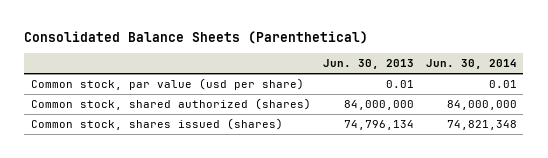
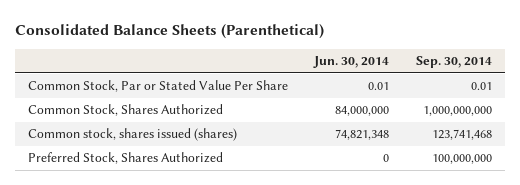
- | Jun. 30, 2013 | Jun. 30, 2014
+ | Jun. 30, 2014 | Sep. 30, 2014
- Common stock, par value (usd per share) | 0.01 | 0.01
- Common stock, shared authorized (shares) | 84,000,000 | 84,000,000
+ Common Stock, Par or Stated Value Per Share | 0.01 | 0.01
+ Common Stock, Shares Authorized | 84,000,000 | 1,000,000,000
+ Preferred Stock, Shares Authorized | 0 | 100,000,000

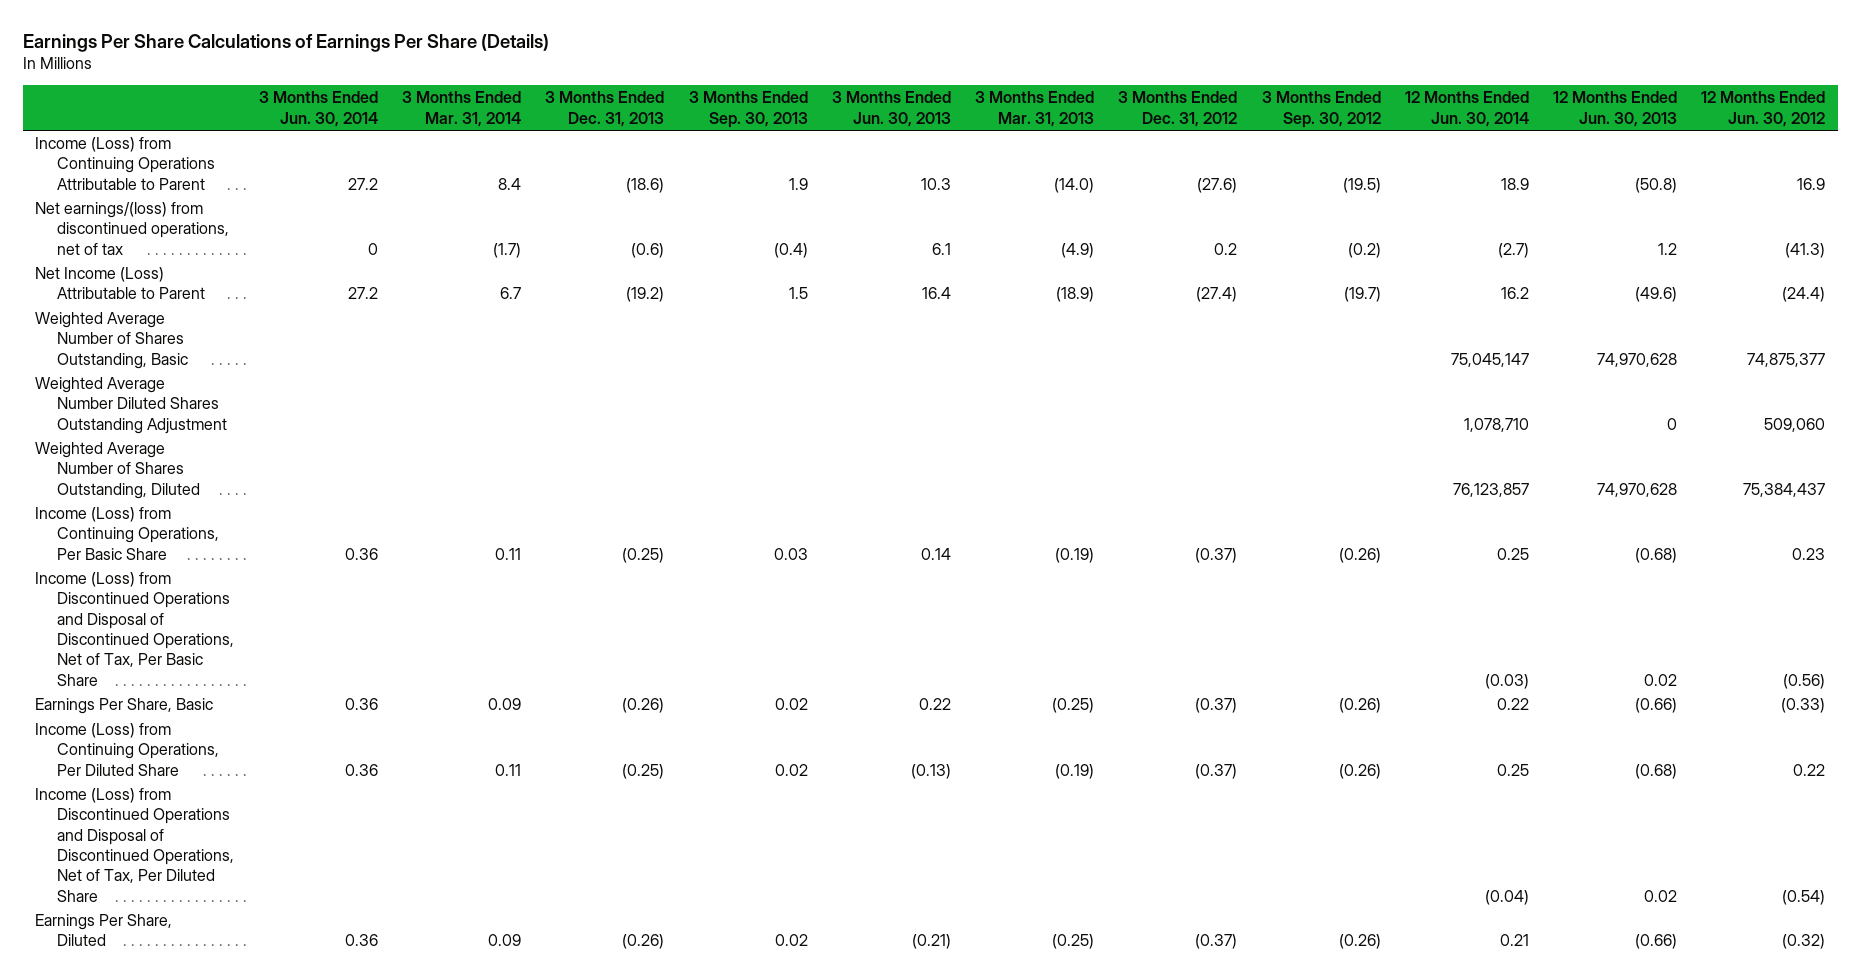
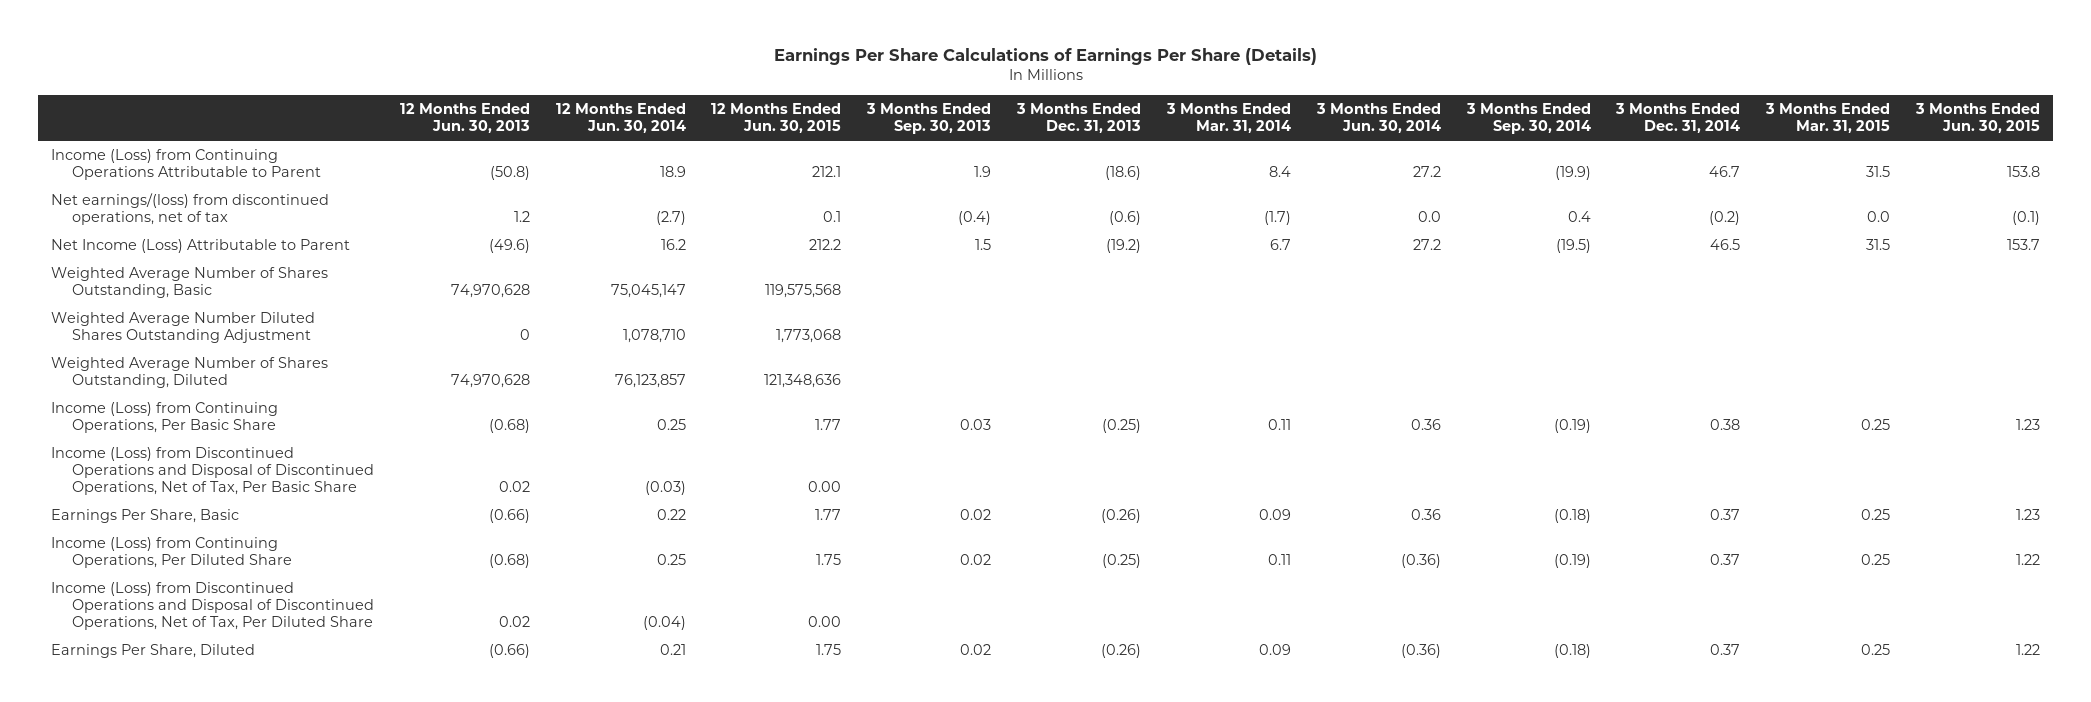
- | 3 Months Ended Jun. 30, 2014 | 3 Months Ended Mar. 31, 2014 | 3 Months Ended Dec. 31, 2013 | 3 Months Ended Sep. 30, 2013 | 3 Months Ended Jun. 30, 2013 | 3 Months Ended Mar. 31, 2013 | 3 Months Ended Dec. 31, 2012 | 3 Months Ended Sep. 30, 2012 | 12 Months Ended Jun. 30, 2014 | 12 Months Ended Jun. 30, 2013 | 12 Months Ended Jun. 30, 2012
+ | 12 Months Ended Jun. 30, 2013 | 12 Months Ended Jun. 30, 2014 | 12 Months Ended Jun. 30, 2015 | 3 Months Ended Sep. 30, 2013 | 3 Months Ended Dec. 31, 2013 | 3 Months Ended Mar. 31, 2014 | 3 Months Ended Jun. 30, 2014 | 3 Months Ended Sep. 30, 2014 | 3 Months Ended Dec. 31, 2014 | 3 Months Ended Mar. 31, 2015 | 3 Months Ended Jun. 30, 2015
- Net earnings/(loss) from discontinued operations, net of tax | 0 | (1.7) | (0.6) | (0.4) | 6.1 | (4.9) | 0.2 | (0.2) | (2.7) | 1.2 | (41.3)
+ Net earnings/(loss) from discontinued operations, net of tax | 1.2 | (2.7) | 0.1 | (0.4) | (0.6) | (1.7) | 0.0 | 0.4 | (0.2) | 0.0 | (0.1)
- Income (Loss) from Continuing Operations, Per Diluted Share | 0.36 | 0.11 | (0.25) | 0.02 | (0.13) | (0.19) | (0.37) | (0.26) | 0.25 | (0.68) | 0.22
+ Income (Loss) from Continuing Operations, Per Diluted Share | (0.68) | 0.25 | 1.75 | 0.02 | (0.25) | 0.11 | (0.36) | (0.19) | 0.37 | 0.25 | 1.22
- Earnings Per Share, Diluted | 0.36 | 0.09 | (0.26) | 0.02 | (0.21) | (0.25) | (0.37) | (0.26) | 0.21 | (0.66) | (0.32)
+ Earnings Per Share, Diluted | (0.66) | 0.21 | 1.75 | 0.02 | (0.26) | 0.09 | (0.36) | (0.18) | 0.37 | 0.25 | 1.22

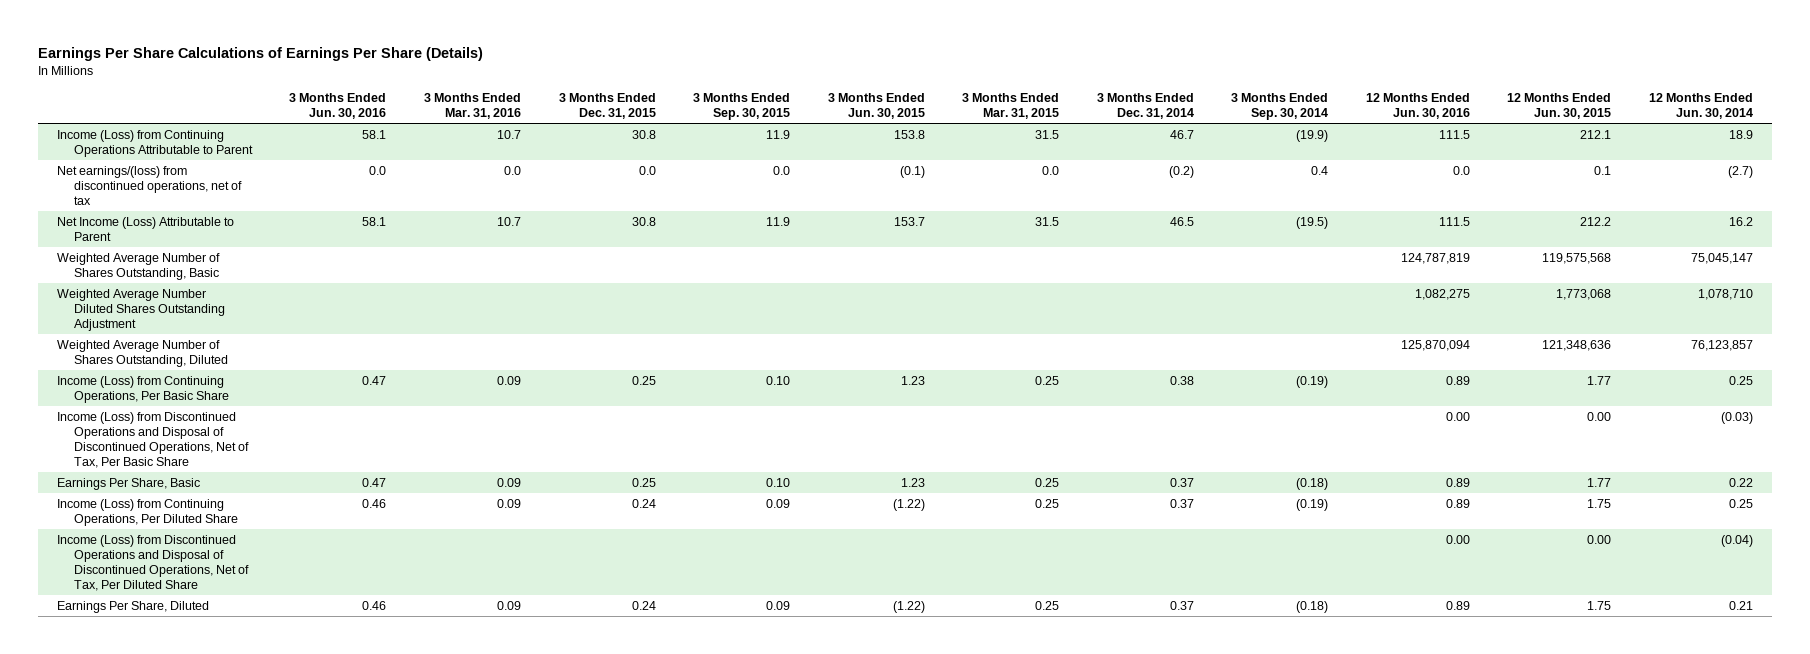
- | 12 Months Ended Jun. 30, 2013 | 12 Months Ended Jun. 30, 2014 | 12 Months Ended Jun. 30, 2015 | 3 Months Ended Sep. 30, 2013 | 3 Months Ended Dec. 31, 2013 | 3 Months Ended Mar. 31, 2014 | 3 Months Ended Jun. 30, 2014 | 3 Months Ended Sep. 30, 2014 | 3 Months Ended Dec. 31, 2014 | 3 Months Ended Mar. 31, 2015 | 3 Months Ended Jun. 30, 2015
+ | 3 Months Ended Jun. 30, 2016 | 3 Months Ended Mar. 31, 2016 | 3 Months Ended Dec. 31, 2015 | 3 Months Ended Sep. 30, 2015 | 3 Months Ended Jun. 30, 2015 | 3 Months Ended Mar. 31, 2015 | 3 Months Ended Dec. 31, 2014 | 3 Months Ended Sep. 30, 2014 | 12 Months Ended Jun. 30, 2016 | 12 Months Ended Jun. 30, 2015 | 12 Months Ended Jun. 30, 2014
- Income (Loss) from Continuing Operations, Per Diluted Share | (0.68) | 0.25 | 1.75 | 0.02 | (0.25) | 0.11 | (0.36) | (0.19) | 0.37 | 0.25 | 1.22
+ Income (Loss) from Continuing Operations, Per Diluted Share | 0.46 | 0.09 | 0.24 | 0.09 | (1.22) | 0.25 | 0.37 | (0.19) | 0.89 | 1.75 | 0.25
- Earnings Per Share, Diluted | (0.66) | 0.21 | 1.75 | 0.02 | (0.26) | 0.09 | (0.36) | (0.18) | 0.37 | 0.25 | 1.22
+ Earnings Per Share, Diluted | 0.46 | 0.09 | 0.24 | 0.09 | (1.22) | 0.25 | 0.37 | (0.18) | 0.89 | 1.75 | 0.21

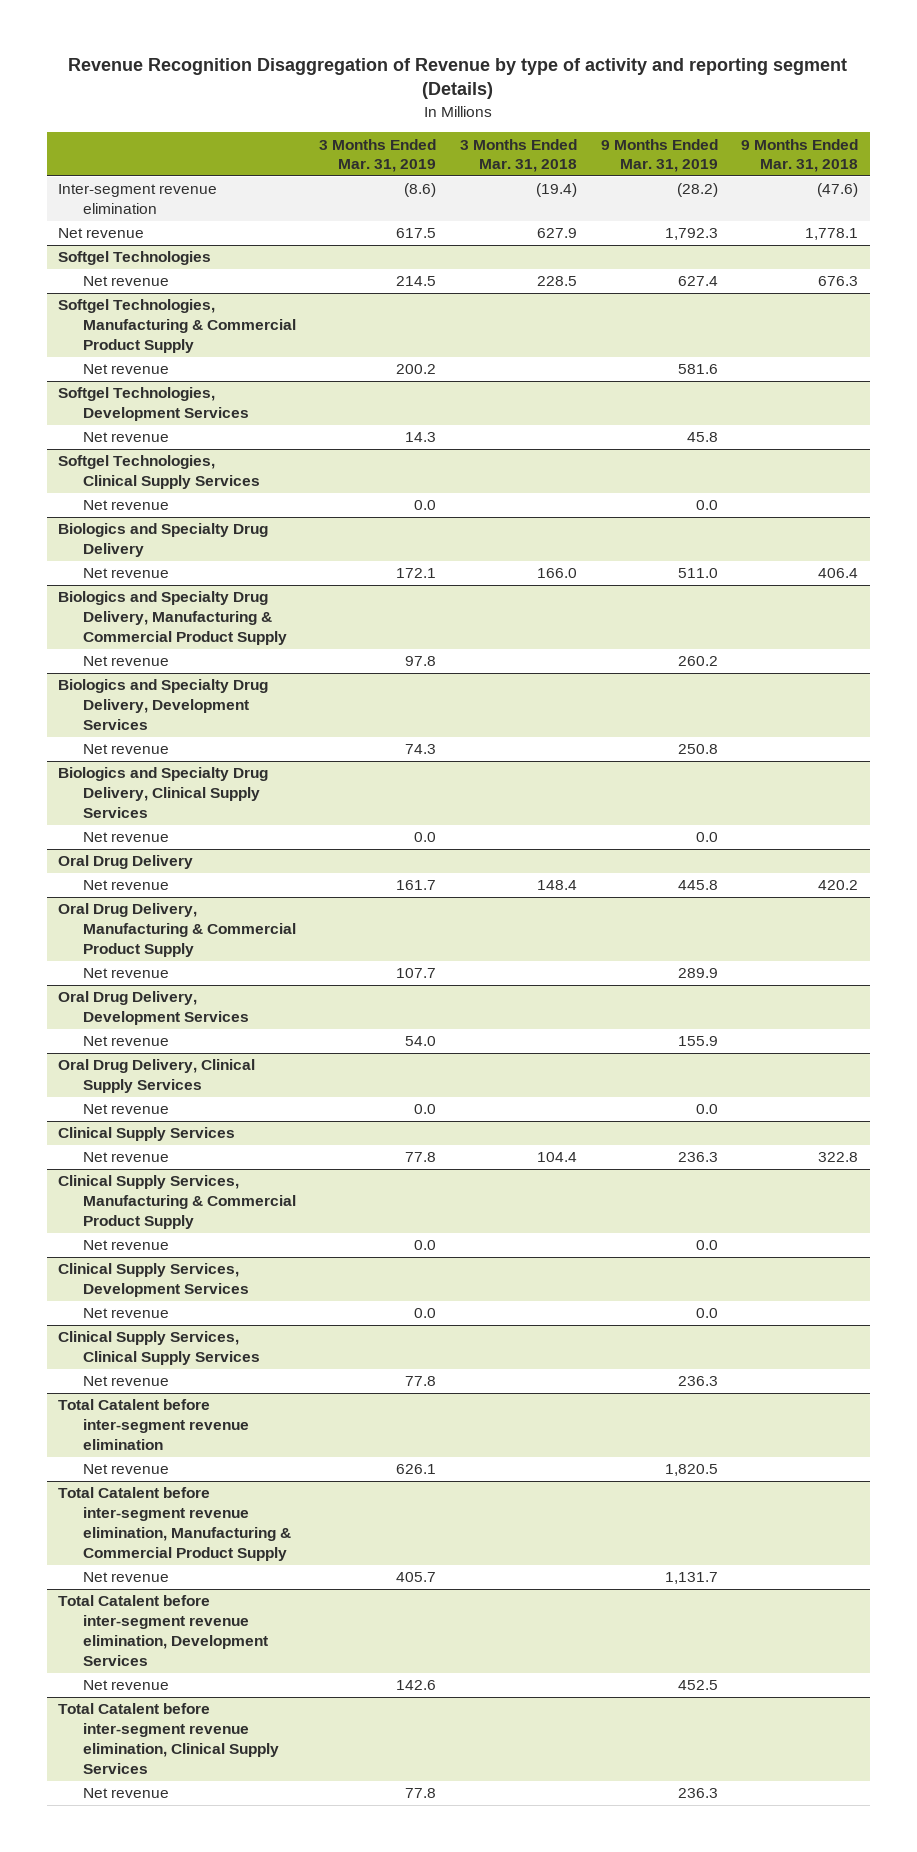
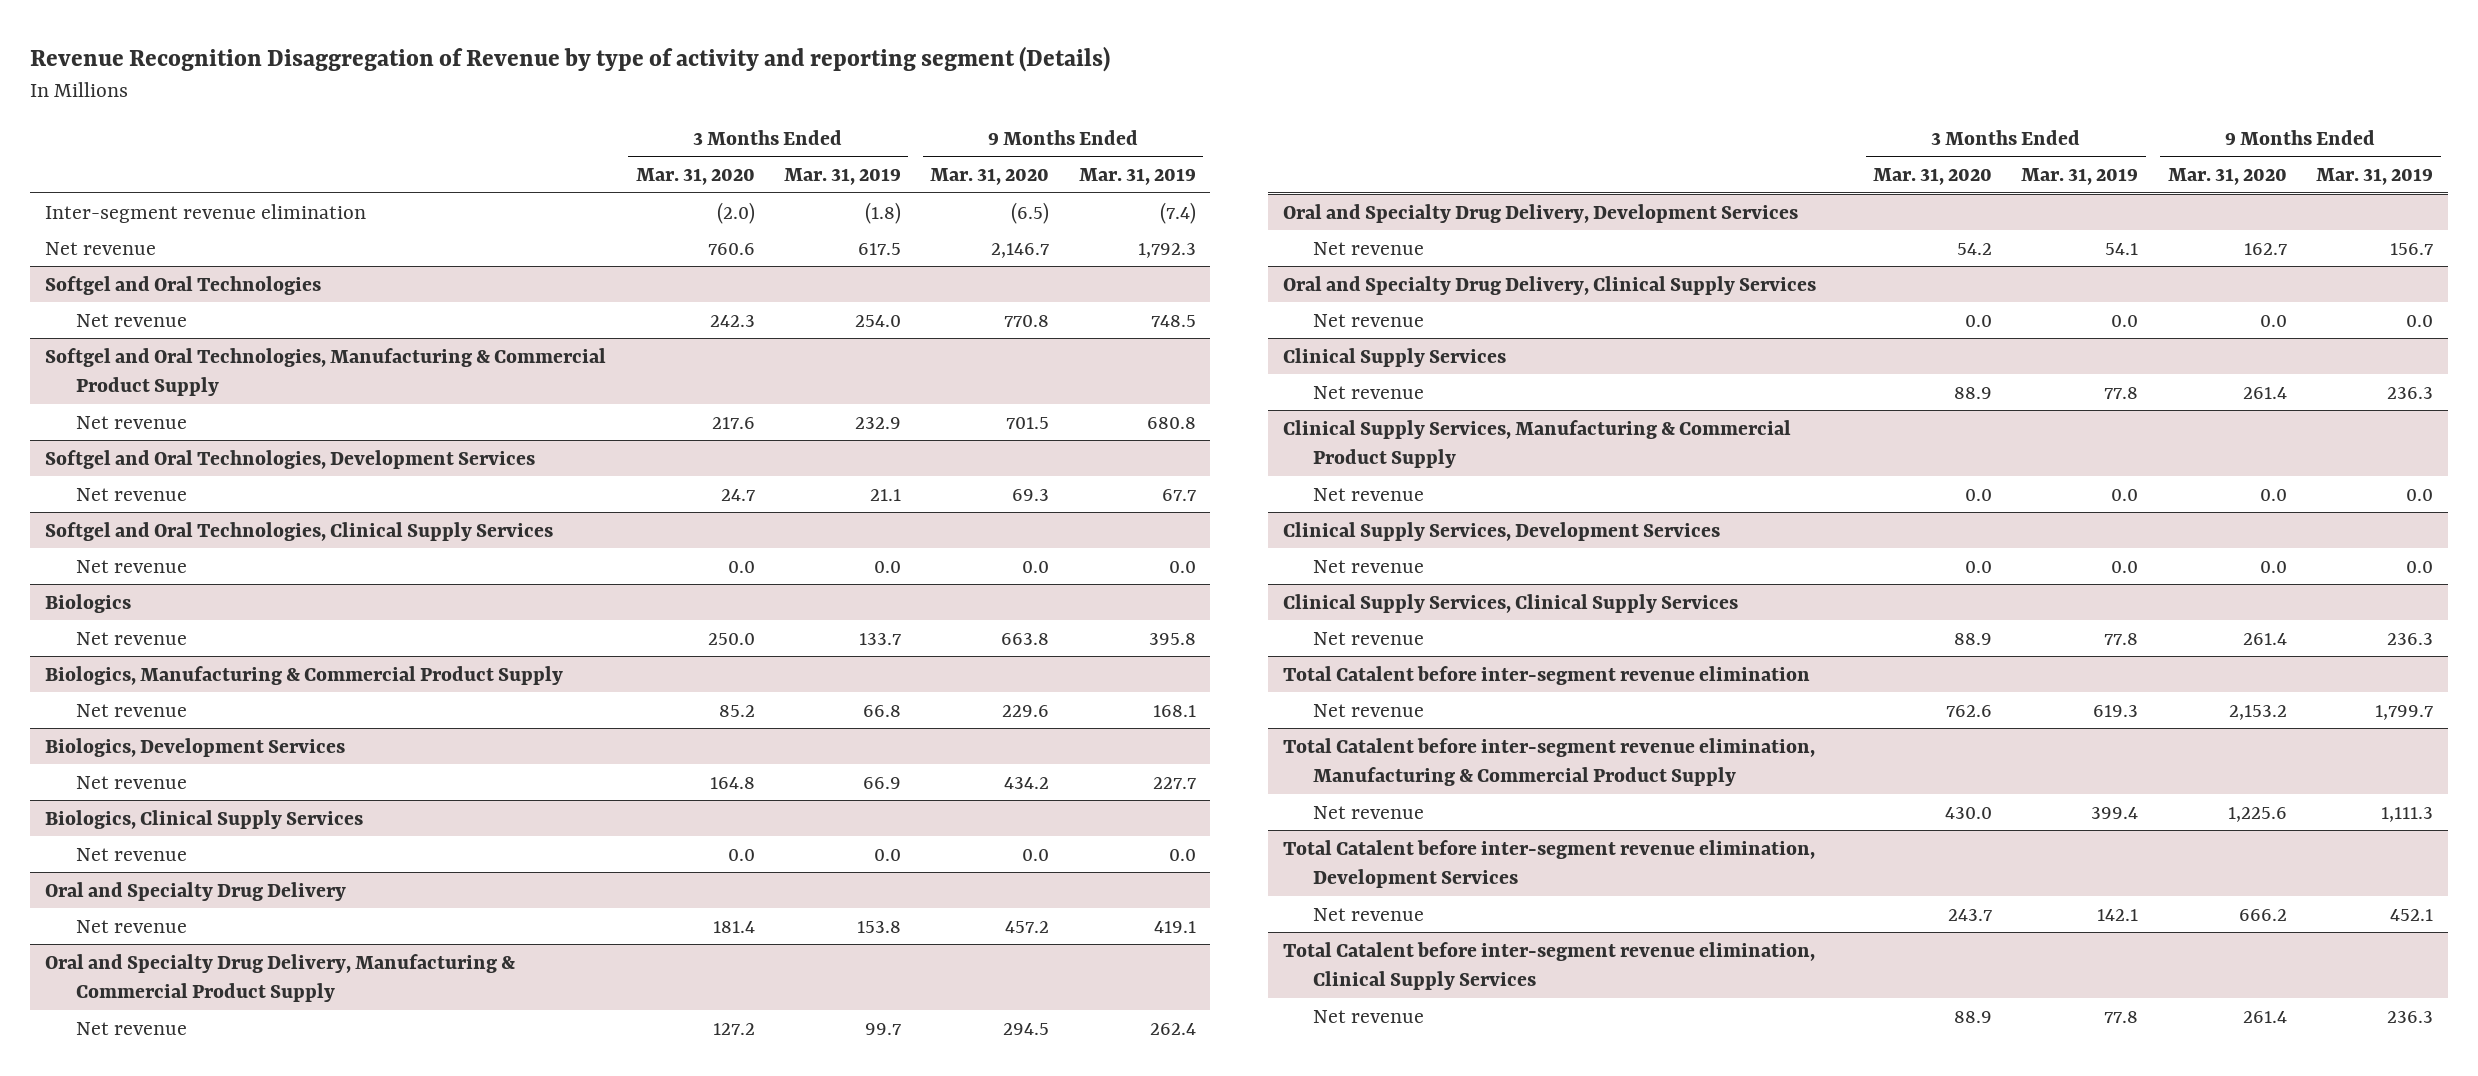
- | 3 Months Ended Mar. 31, 2019 | 3 Months Ended Mar. 31, 2018 | 9 Months Ended Mar. 31, 2019 | 9 Months Ended Mar. 31, 2018
+ | 3 Months Ended Mar. 31, 2020 | 3 Months Ended Mar. 31, 2019 | 9 Months Ended Mar. 31, 2020 | 9 Months Ended Mar. 31, 2019
- Inter-segment revenue elimination | (8.6) | (19.4) | (28.2) | (47.6)
+ Inter-segment revenue elimination | (2.0) | (1.8) | (6.5) | (7.4)
- Softgel Technologies
- Net revenue | 214.5 | 228.5 | 627.4 | 676.3
- Softgel Technologies, Manufacturing & Commercial Product Supply
- Net revenue | 200.2 | | 581.6 |
- Softgel Technologies, Development Services
- Net revenue | 14.3 | | 45.8 |
- Softgel Technologies, Clinical Supply Services
+ Softgel and Oral Technologies
+ Net revenue | 242.3 | 254.0 | 770.8 | 748.5
+ Softgel and Oral Technologies, Manufacturing & Commercial Product Supply
+ Net revenue | 217.6 | 232.9 | 701.5 | 680.8
+ Softgel and Oral Technologies, Development Services
+ Net revenue | 24.7 | 21.1 | 69.3 | 67.7
+ Softgel and Oral Technologies, Clinical Supply Services
- Biologics and Specialty Drug Delivery
- Net revenue | 172.1 | 166.0 | 511.0 | 406.4
- Biologics and Specialty Drug Delivery, Manufacturing & Commercial Product Supply
- Net revenue | 97.8 | | 260.2 |
- Biologics and Specialty Drug Delivery, Development Services
- Net revenue | 74.3 | | 250.8 |
- Biologics and Specialty Drug Delivery, Clinical Supply Services
+ Biologics
+ Net revenue | 250.0 | 133.7 | 663.8 | 395.8
+ Biologics, Manufacturing & Commercial Product Supply
+ Net revenue | 85.2 | 66.8 | 229.6 | 168.1
+ Biologics, Development Services
+ Net revenue | 164.8 | 66.9 | 434.2 | 227.7
+ Biologics, Clinical Supply Services
- Oral Drug Delivery
- Net revenue | 161.7 | 148.4 | 445.8 | 420.2
- Oral Drug Delivery, Manufacturing & Commercial Product Supply
- Net revenue | 107.7 | | 289.9 |
- Oral Drug Delivery, Development Services
- Net revenue | 54.0 | | 155.9 |
- Oral Drug Delivery, Clinical Supply Services
+ Oral and Specialty Drug Delivery
+ Net revenue | 181.4 | 153.8 | 457.2 | 419.1
+ Oral and Specialty Drug Delivery, Manufacturing & Commercial Product Supply
+ Net revenue | 127.2 | 99.7 | 294.5 | 262.4
+ Oral and Specialty Drug Delivery, Development Services
+ Net revenue | 54.2 | 54.1 | 162.7 | 156.7
+ Oral and Specialty Drug Delivery, Clinical Supply Services
@ Total Catalent before inter-segment revenue elimination
- Net revenue | 626.1 | | 1,820.5 |
+ Net revenue | 762.6 | 619.3 | 2,153.2 | 1,799.7
@ Total Catalent before inter-segment revenue elimination, Manufacturing & Commercial Product Supply
- Net revenue | 405.7 | | 1,131.7 |
+ Net revenue | 430.0 | 399.4 | 1,225.6 | 1,111.3
@ Total Catalent before inter-segment revenue elimination, Development Services
- Net revenue | 142.6 | | 452.5 |
+ Net revenue | 243.7 | 142.1 | 666.2 | 452.1

